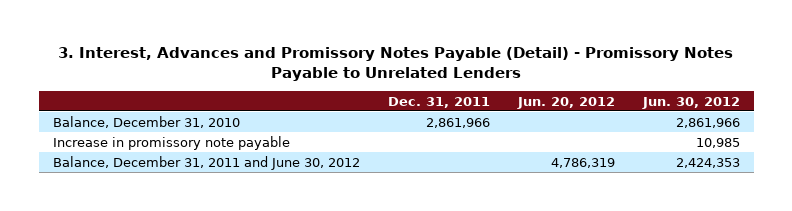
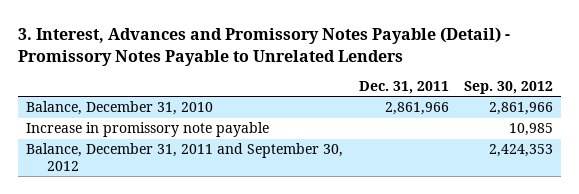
- | Dec. 31, 2011 | Jun. 20, 2012 | Jun. 30, 2012
+ | Dec. 31, 2011 | Sep. 30, 2012
- Balance, December 31, 2011 and June 30, 2012 | | 4,786,319 | 2,424,353
+ Balance, December 31, 2011 and September 30, 2012 | | 2,424,353

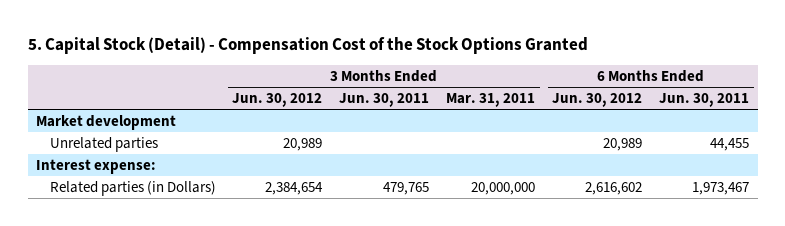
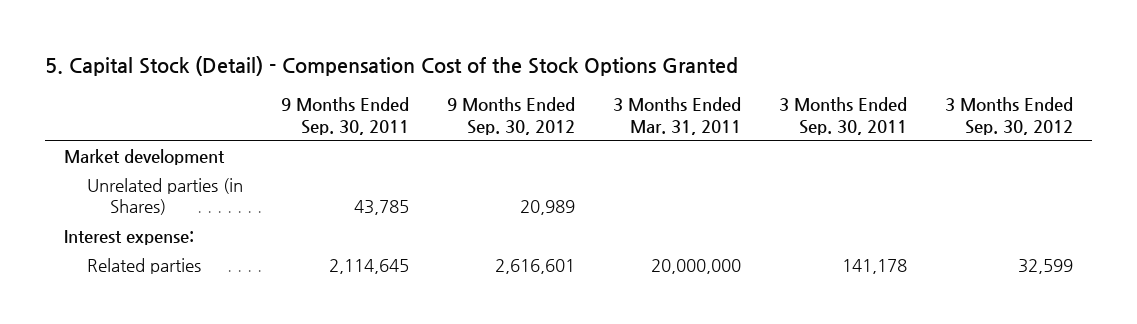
- | 3 Months Ended Jun. 30, 2012 | 3 Months Ended Jun. 30, 2011 | 3 Months Ended Mar. 31, 2011 | 6 Months Ended Jun. 30, 2012 | 6 Months Ended Jun. 30, 2011
+ | 9 Months Ended Sep. 30, 2011 | 9 Months Ended Sep. 30, 2012 | 3 Months Ended Mar. 31, 2011 | 3 Months Ended Sep. 30, 2011 | 3 Months Ended Sep. 30, 2012
- Unrelated parties | 20,989 | | | 20,989 | 44,455
+ Unrelated parties (in Shares) | 43,785 | 20,989 | | |
- Related parties (in Dollars) | 2,384,654 | 479,765 | 20,000,000 | 2,616,602 | 1,973,467
+ Related parties | 2,114,645 | 2,616,601 | 20,000,000 | 141,178 | 32,599

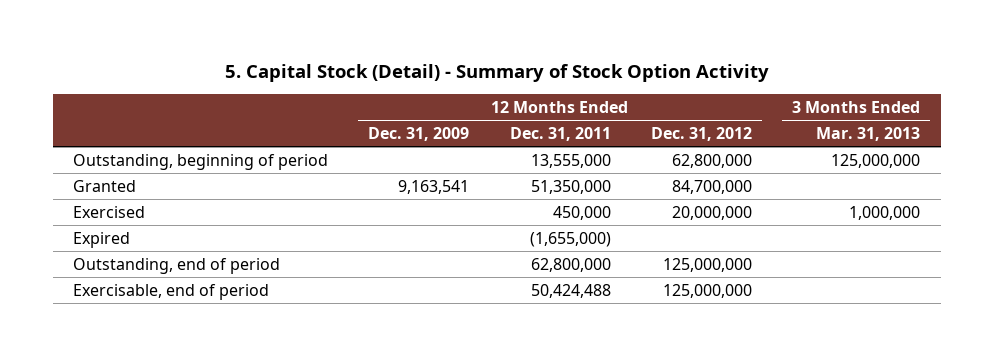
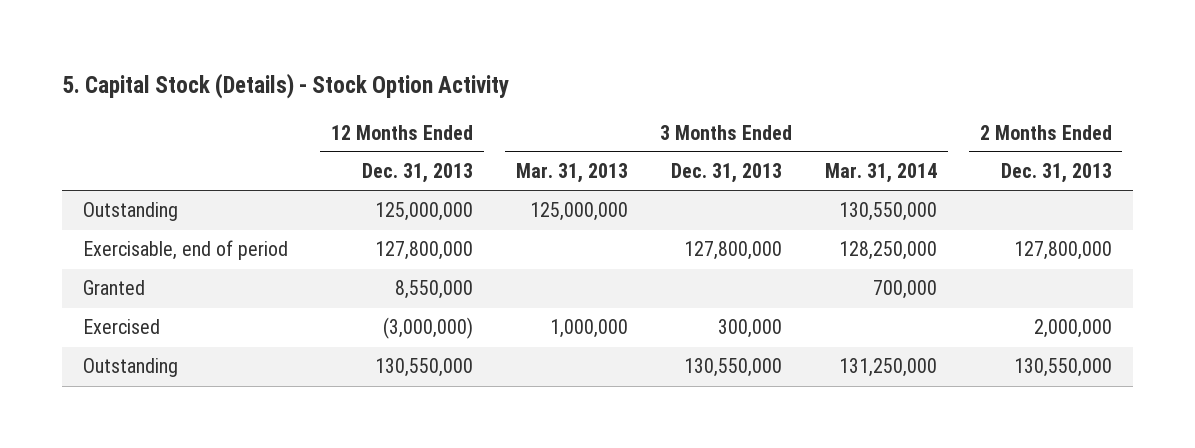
- 5. Capital Stock (Detail) - Summary of Stock Option Activity
+ 5. Capital Stock (Details) - Stock Option Activity
- | 12 Months Ended Dec. 31, 2009 | 12 Months Ended Dec. 31, 2011 | 12 Months Ended Dec. 31, 2012 | 3 Months Ended Mar. 31, 2013
+ | 12 Months Ended Dec. 31, 2013 | 3 Months Ended Mar. 31, 2013 | 3 Months Ended Dec. 31, 2013 | 3 Months Ended Mar. 31, 2014 | 2 Months Ended Dec. 31, 2013
- Outstanding, beginning of period | | 13,555,000 | 62,800,000 | 125,000,000
+ Outstanding | 125,000,000 | 125,000,000 | | 130,550,000 |
moved up: Exercisable, end of period | 127,800,000 | | 127,800,000 | 128,250,000 | 127,800,000
- Expired | | (1,655,000) | |
- Outstanding, end of period | | 62,800,000 | 125,000,000 |
+ Outstanding | 130,550,000 | | 130,550,000 | 131,250,000 | 130,550,000

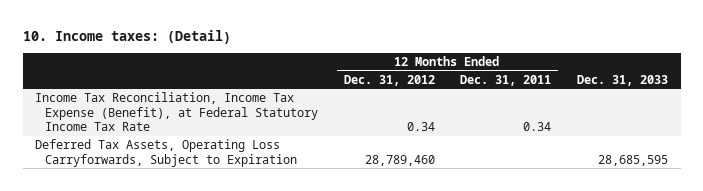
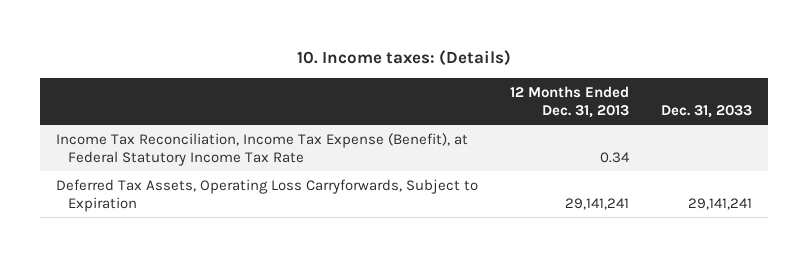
- 10. Income taxes: (Detail)
+ 10. Income taxes: (Details)
- | 12 Months Ended Dec. 31, 2012 | 12 Months Ended Dec. 31, 2011 | Dec. 31, 2033
+ | 12 Months Ended Dec. 31, 2013 | Dec. 31, 2033
- Deferred Tax Assets, Operating Loss Carryforwards, Subject to Expiration | 28,789,460 | | 28,685,595
+ Deferred Tax Assets, Operating Loss Carryforwards, Subject to Expiration | 29,141,241 | 29,141,241

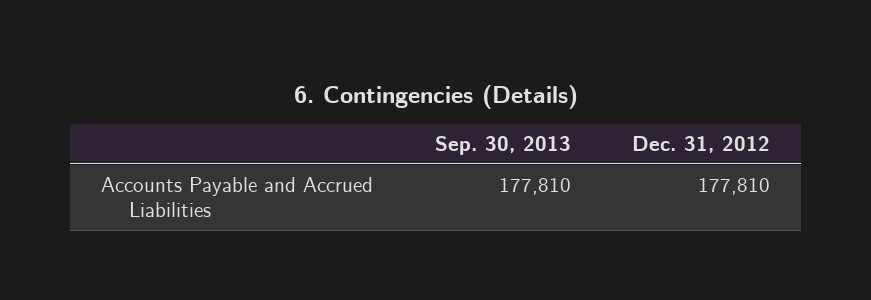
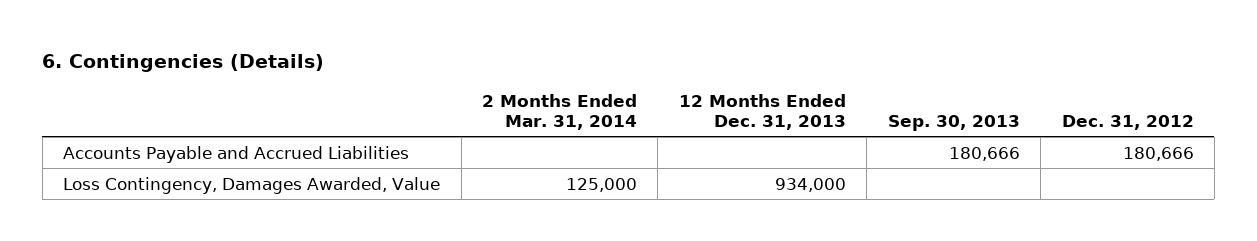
- | Sep. 30, 2013 | Dec. 31, 2012
+ | 2 Months Ended Mar. 31, 2014 | 12 Months Ended Dec. 31, 2013 | Sep. 30, 2013 | Dec. 31, 2012
- Accounts Payable and Accrued Liabilities | 177,810 | 177,810
+ Accounts Payable and Accrued Liabilities | | | 180,666 | 180,666
+ Loss Contingency, Damages Awarded, Value | 125,000 | 934,000 | |

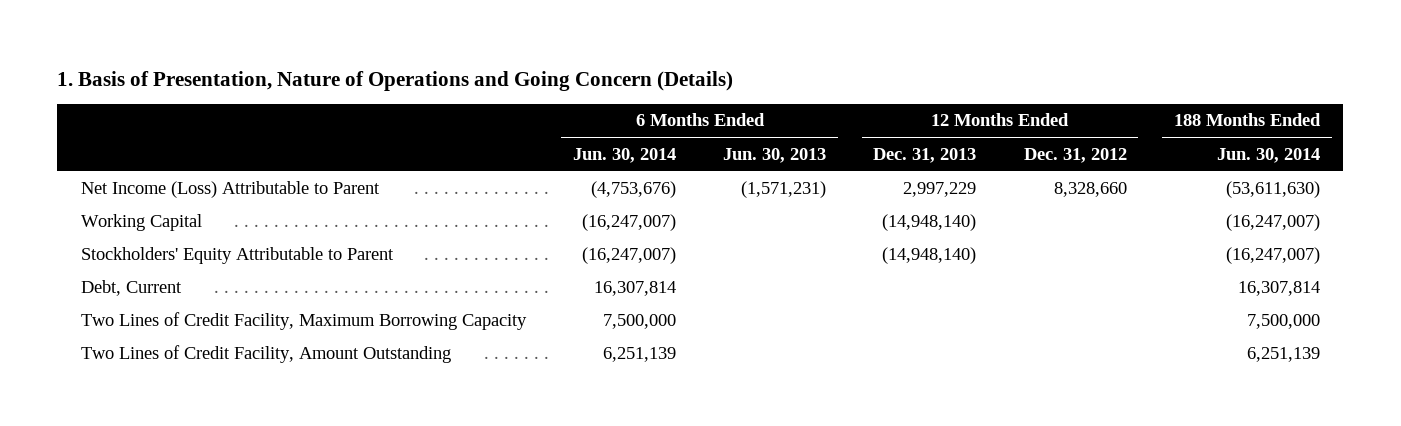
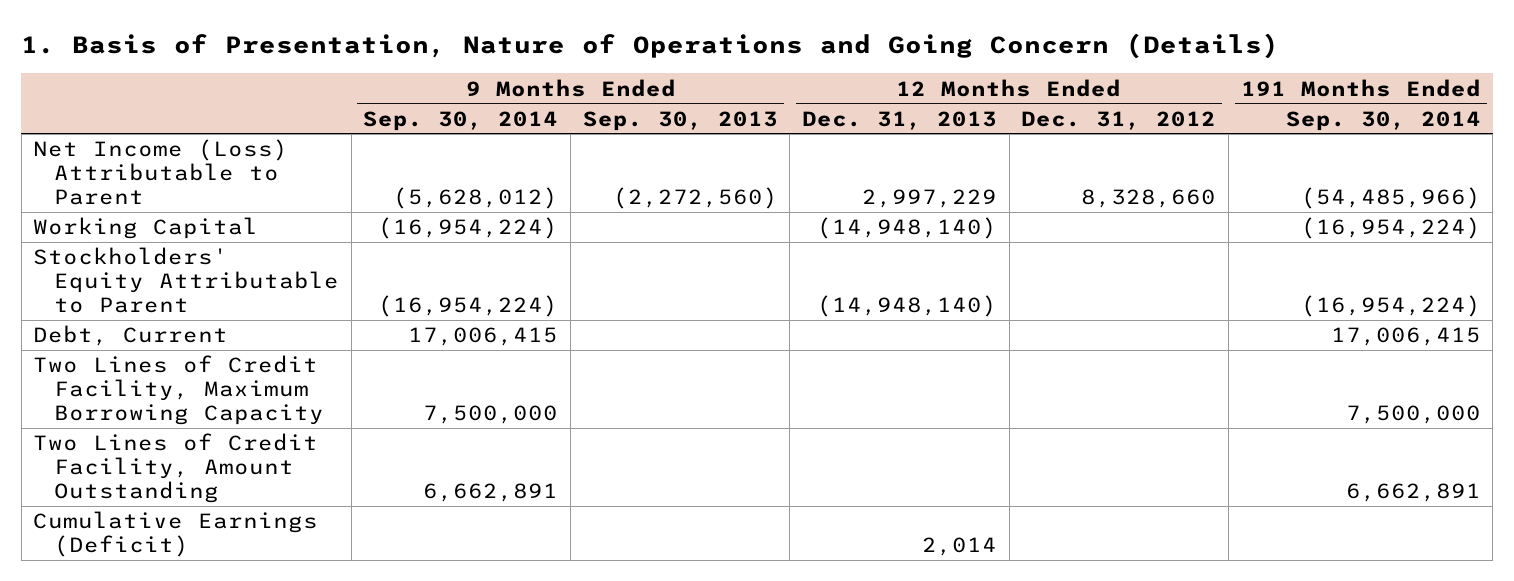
- | 6 Months Ended Jun. 30, 2014 | 6 Months Ended Jun. 30, 2013 | 12 Months Ended Dec. 31, 2013 | 12 Months Ended Dec. 31, 2012 | 188 Months Ended Jun. 30, 2014
+ | 9 Months Ended Sep. 30, 2014 | 9 Months Ended Sep. 30, 2013 | 12 Months Ended Dec. 31, 2013 | 12 Months Ended Dec. 31, 2012 | 191 Months Ended Sep. 30, 2014
+ Cumulative Earnings (Deficit) | | | 2,014 | |

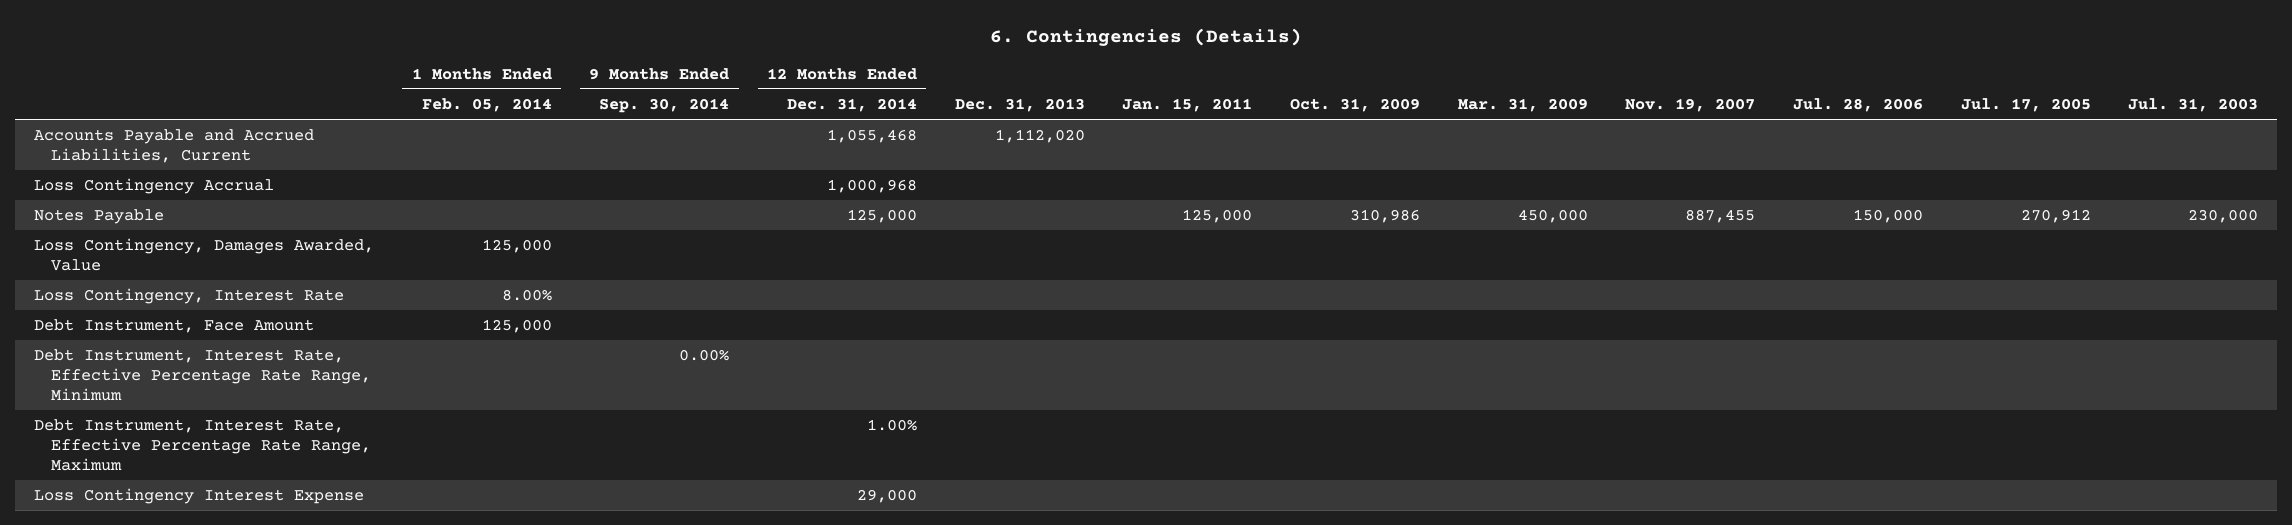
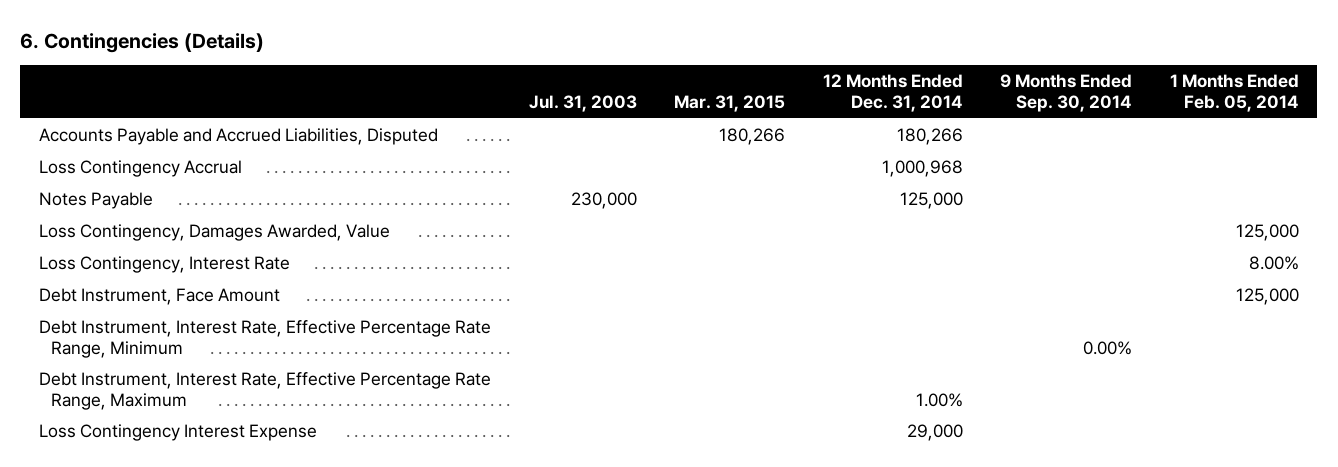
- | 1 Months Ended Feb. 05, 2014 | 9 Months Ended Sep. 30, 2014 | 12 Months Ended Dec. 31, 2014 | Dec. 31, 2013 | Jan. 15, 2011 | Oct. 31, 2009 | Mar. 31, 2009 | Nov. 19, 2007 | Jul. 28, 2006 | Jul. 17, 2005 | Jul. 31, 2003
+ | Jul. 31, 2003 | Mar. 31, 2015 | 12 Months Ended Dec. 31, 2014 | 9 Months Ended Sep. 30, 2014 | 1 Months Ended Feb. 05, 2014
- Accounts Payable and Accrued Liabilities, Current | | | 1,055,468 | 1,112,020 | | | | | | |
+ Accounts Payable and Accrued Liabilities, Disputed | | 180,266 | 180,266 | |

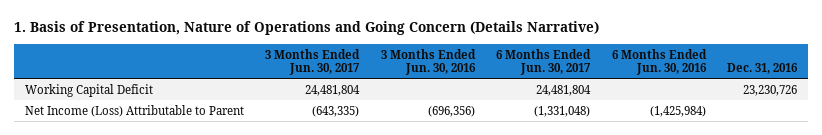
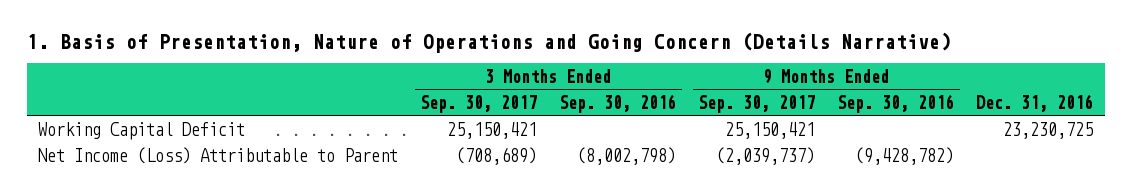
- | 3 Months Ended Jun. 30, 2017 | 3 Months Ended Jun. 30, 2016 | 6 Months Ended Jun. 30, 2017 | 6 Months Ended Jun. 30, 2016 | Dec. 31, 2016
+ | 3 Months Ended Sep. 30, 2017 | 3 Months Ended Sep. 30, 2016 | 9 Months Ended Sep. 30, 2017 | 9 Months Ended Sep. 30, 2016 | Dec. 31, 2016
- Working Capital Deficit | 24,481,804 | | 24,481,804 | | 23,230,726
+ Working Capital Deficit | 25,150,421 | | 25,150,421 | | 23,230,725

